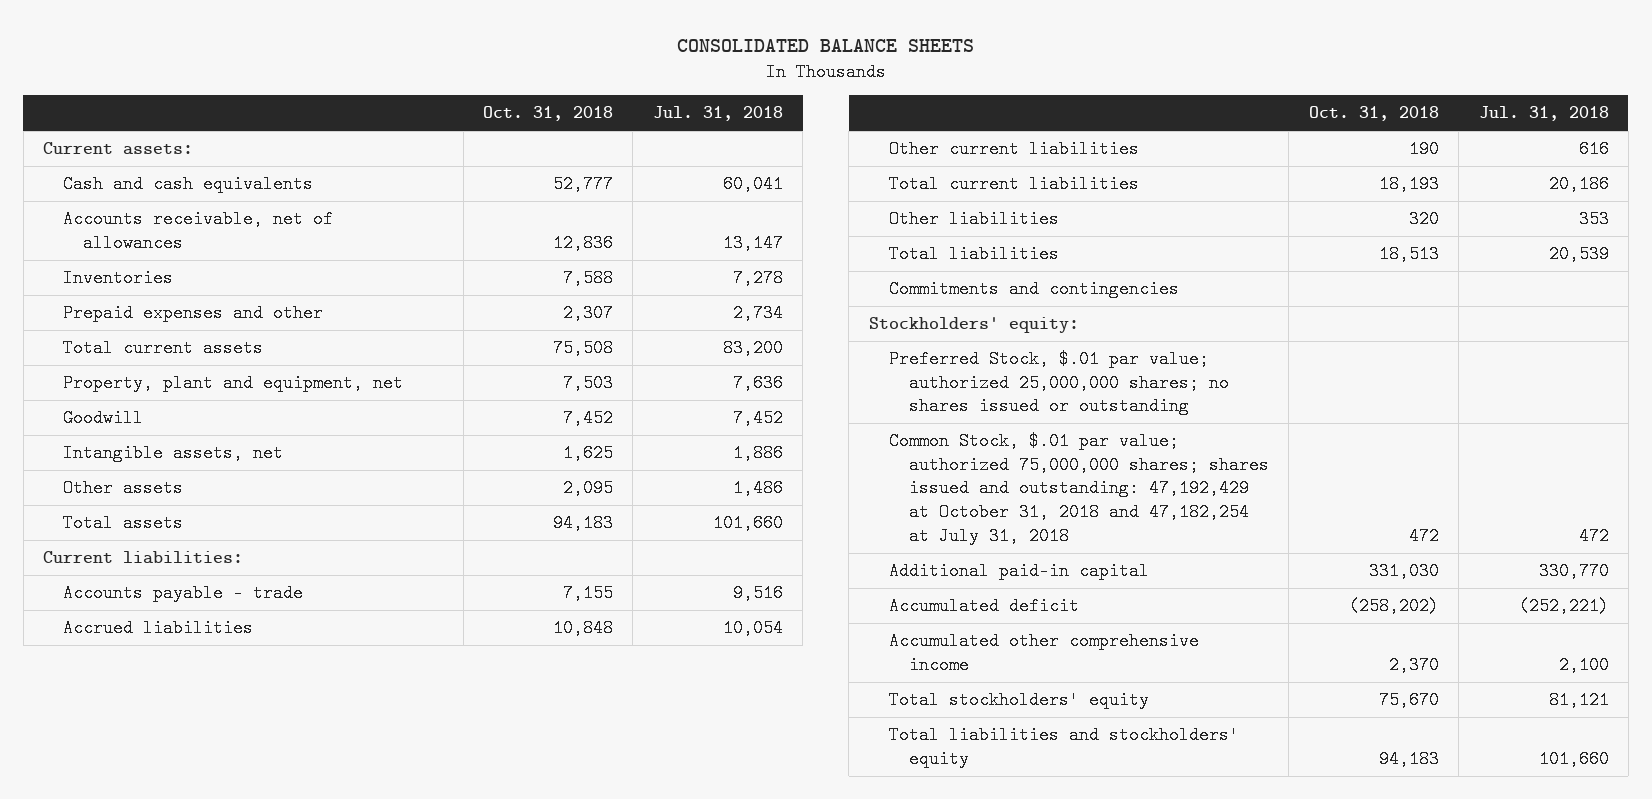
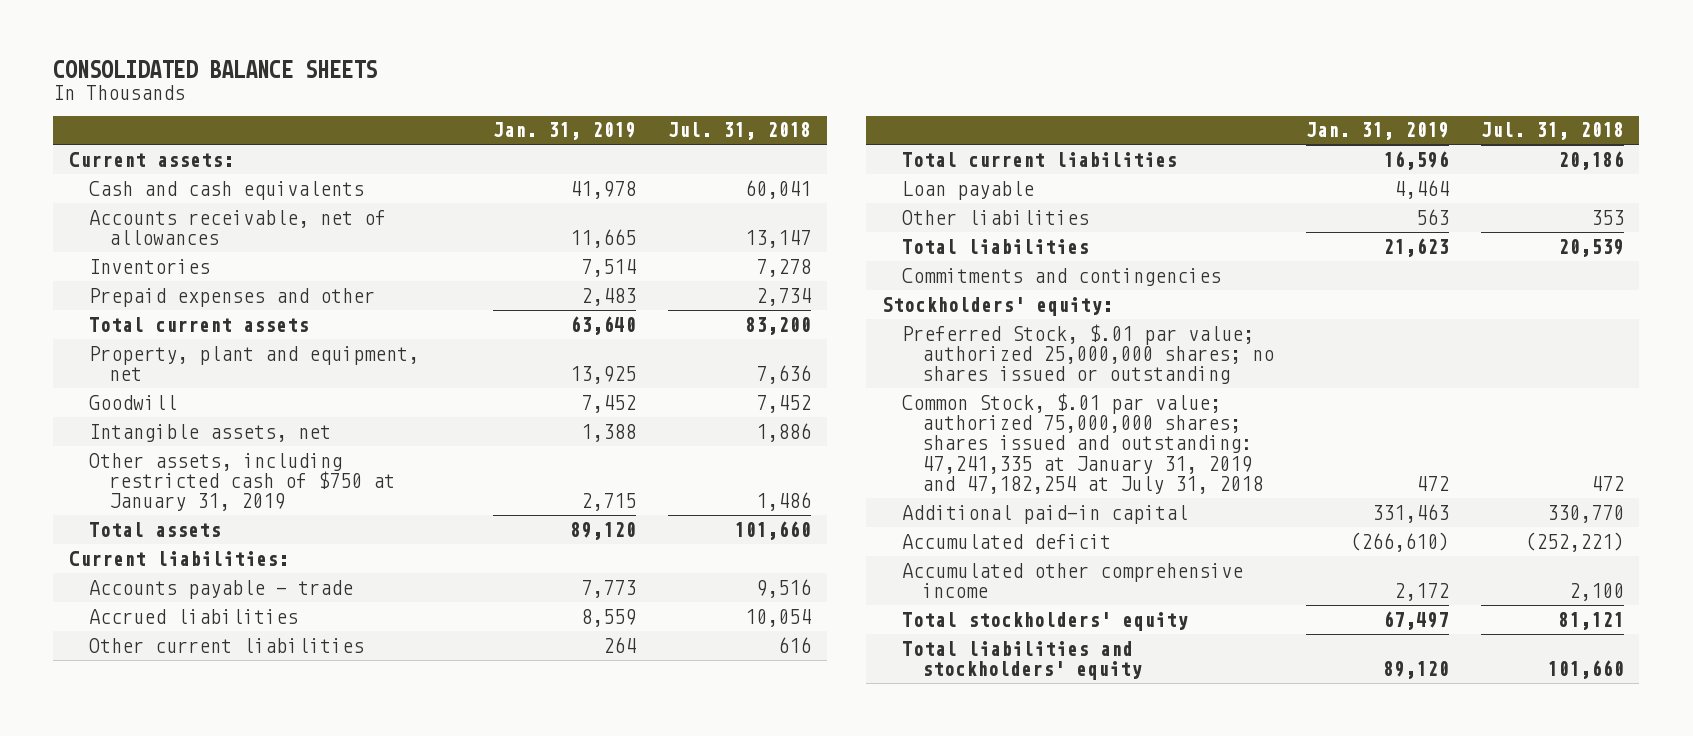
- | Oct. 31, 2018 | Jul. 31, 2018
+ | Jan. 31, 2019 | Jul. 31, 2018
- Other assets | 2,095 | 1,486
+ Other assets, including restricted cash of $750 at January 31, 2019 | 2,715 | 1,486
+ Loan payable | 4,464 |
- Common Stock, $.01 par value; authorized 75,000,000 shares; shares issued and outstanding: 47,192,429 at October 31, 2018 and 47,182,254 at July 31, 2018 | 472 | 472
+ Common Stock, $.01 par value; authorized 75,000,000 shares; shares issued and outstanding: 47,241,335 at January 31, 2019 and 47,182,254 at July 31, 2018 | 472 | 472

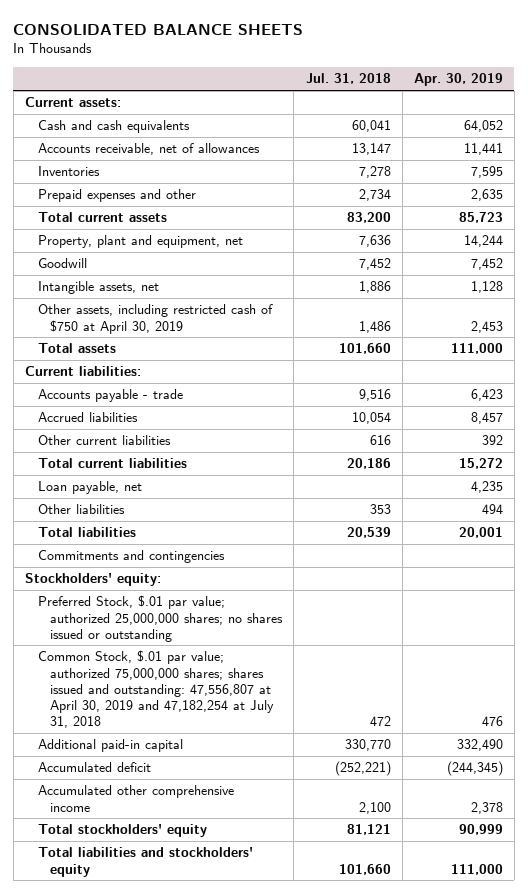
- | Jan. 31, 2019 | Jul. 31, 2018
+ | Jul. 31, 2018 | Apr. 30, 2019
- Other assets, including restricted cash of $750 at January 31, 2019 | 2,715 | 1,486
+ Other assets, including restricted cash of $750 at April 30, 2019 | 1,486 | 2,453
- Loan payable | 4,464 |
+ Loan payable, net | | 4,235
- Common Stock, $.01 par value; authorized 75,000,000 shares; shares issued and outstanding: 47,241,335 at January 31, 2019 and 47,182,254 at July 31, 2018 | 472 | 472
+ Common Stock, $.01 par value; authorized 75,000,000 shares; shares issued and outstanding: 47,556,807 at April 30, 2019 and 47,182,254 at July 31, 2018 | 472 | 476

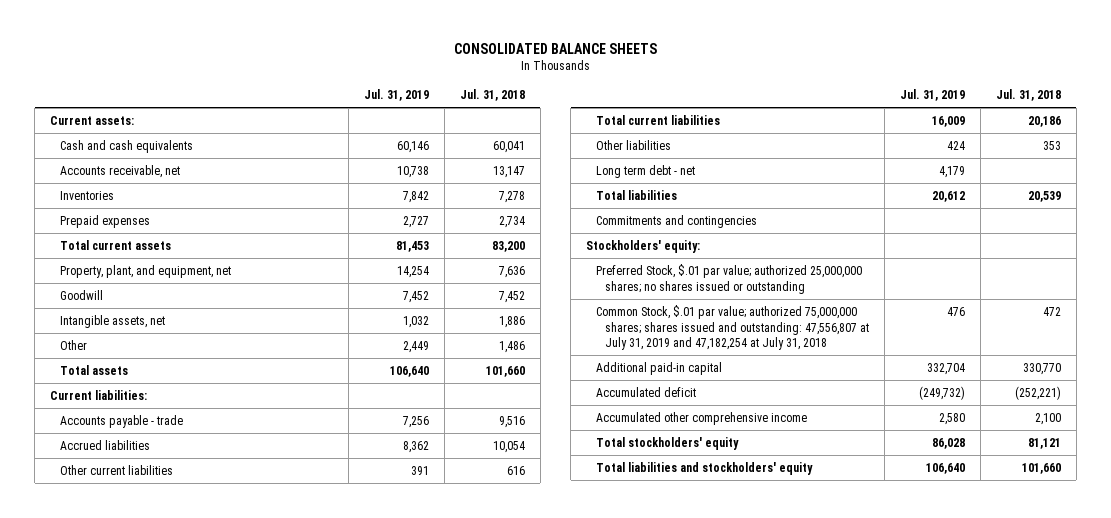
- | Jul. 31, 2018 | Apr. 30, 2019
+ | Jul. 31, 2019 | Jul. 31, 2018
- Accounts receivable, net of allowances | 13,147 | 11,441
+ Accounts receivable, net | 10,738 | 13,147
- Prepaid expenses and other | 2,734 | 2,635
+ Prepaid expenses | 2,727 | 2,734
- Property, plant and equipment, net | 7,636 | 14,244
+ Property, plant, and equipment, net | 14,254 | 7,636
- Other assets, including restricted cash of $750 at April 30, 2019 | 1,486 | 2,453
+ Other | 2,449 | 1,486
- Loan payable, net | | 4,235
+ Long term debt - net | 4,179 |
- Common Stock, $.01 par value; authorized 75,000,000 shares; shares issued and outstanding: 47,556,807 at April 30, 2019 and 47,182,254 at July 31, 2018 | 472 | 476
+ Common Stock, $.01 par value; authorized 75,000,000 shares; shares issued and outstanding: 47,556,807 at July 31, 2019 and 47,182,254 at July 31, 2018 | 476 | 472

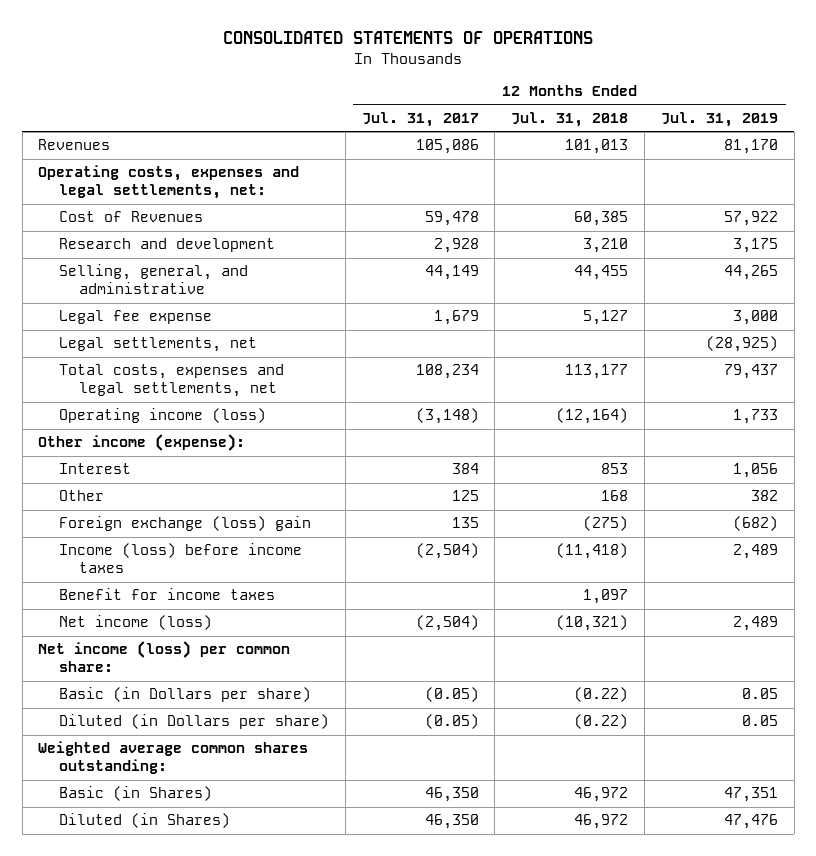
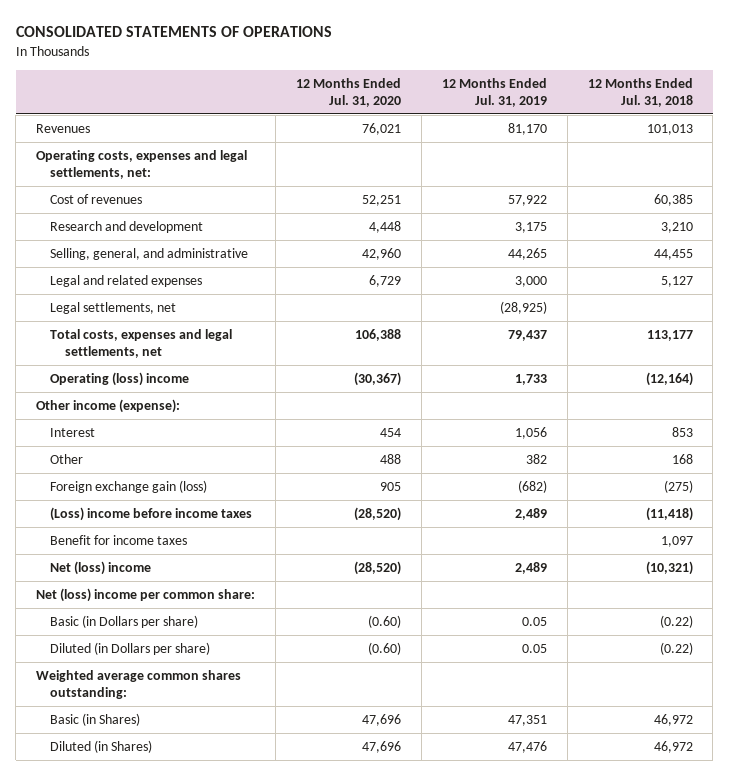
- | 12 Months Ended Jul. 31, 2017 | 12 Months Ended Jul. 31, 2018 | 12 Months Ended Jul. 31, 2019
+ | 12 Months Ended Jul. 31, 2020 | 12 Months Ended Jul. 31, 2019 | 12 Months Ended Jul. 31, 2018
- Cost of Revenues | 59,478 | 60,385 | 57,922
+ Cost of revenues | 52,251 | 57,922 | 60,385
- Legal fee expense | 1,679 | 5,127 | 3,000
+ Legal and related expenses | 6,729 | 3,000 | 5,127
- Operating income (loss) | (3,148) | (12,164) | 1,733
+ Operating (loss) income | (30,367) | 1,733 | (12,164)
- Foreign exchange (loss) gain | 135 | (275) | (682)
- Income (loss) before income taxes | (2,504) | (11,418) | 2,489
+ Foreign exchange gain (loss) | 905 | (682) | (275)
+ (Loss) income before income taxes | (28,520) | 2,489 | (11,418)
- Net income (loss) | (2,504) | (10,321) | 2,489
- Net income (loss) per common share:
+ Net (loss) income | (28,520) | 2,489 | (10,321)
+ Net (loss) income per common share:

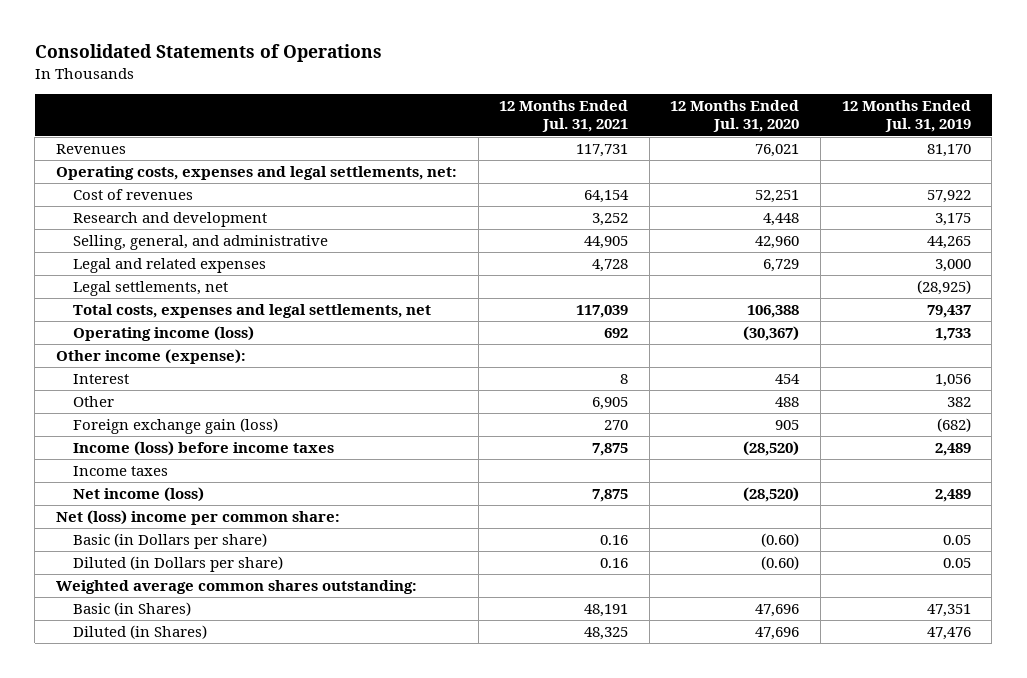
- CONSOLIDATED STATEMENTS OF OPERATIONS
+ Consolidated Statements of Operations
- | 12 Months Ended Jul. 31, 2020 | 12 Months Ended Jul. 31, 2019 | 12 Months Ended Jul. 31, 2018
+ | 12 Months Ended Jul. 31, 2021 | 12 Months Ended Jul. 31, 2020 | 12 Months Ended Jul. 31, 2019
- Operating (loss) income | (30,367) | 1,733 | (12,164)
+ Operating income (loss) | 692 | (30,367) | 1,733
- (Loss) income before income taxes | (28,520) | 2,489 | (11,418)
- Benefit for income taxes | | | 1,097
- Net (loss) income | (28,520) | 2,489 | (10,321)
+ Income (loss) before income taxes | 7,875 | (28,520) | 2,489
+ Income taxes
+ Net income (loss) | 7,875 | (28,520) | 2,489

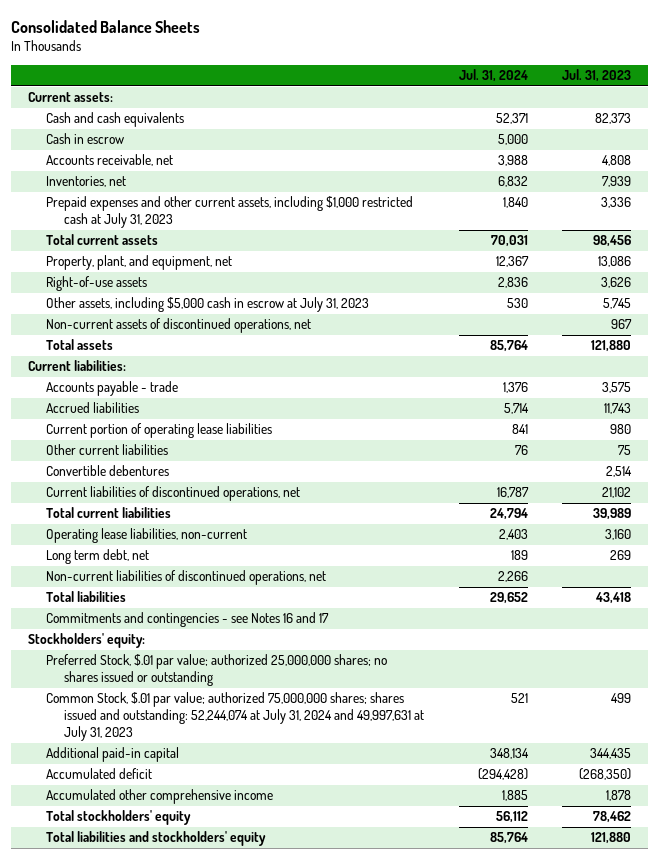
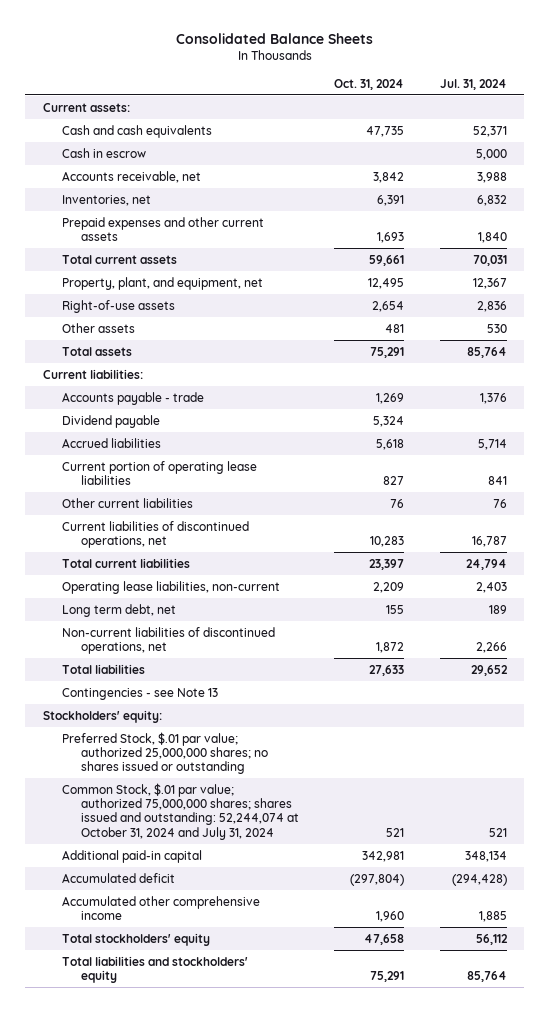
- | Jul. 31, 2024 | Jul. 31, 2023
+ | Oct. 31, 2024 | Jul. 31, 2024
- Prepaid expenses and other current assets, including $1,000 restricted cash at July 31, 2023 | 1,840 | 3,336
+ Prepaid expenses and other current assets | 1,693 | 1,840
- Other assets, including $5,000 cash in escrow at July 31, 2023 | 530 | 5,745
- Non-current assets of discontinued operations, net | | 967
+ Other assets | 481 | 530
+ Dividend payable | 5,324 |
- Convertible debentures | | 2,514
- Commitments and contingencies - see Notes 16 and 17
+ Contingencies - see Note 13
- Common Stock, $.01 par value; authorized 75,000,000 shares; shares issued and outstanding: 52,244,074 at July 31, 2024 and 49,997,631 at July 31, 2023 | 521 | 499
+ Common Stock, $.01 par value; authorized 75,000,000 shares; shares issued and outstanding: 52,244,074 at October 31, 2024 and July 31, 2024 | 521 | 521

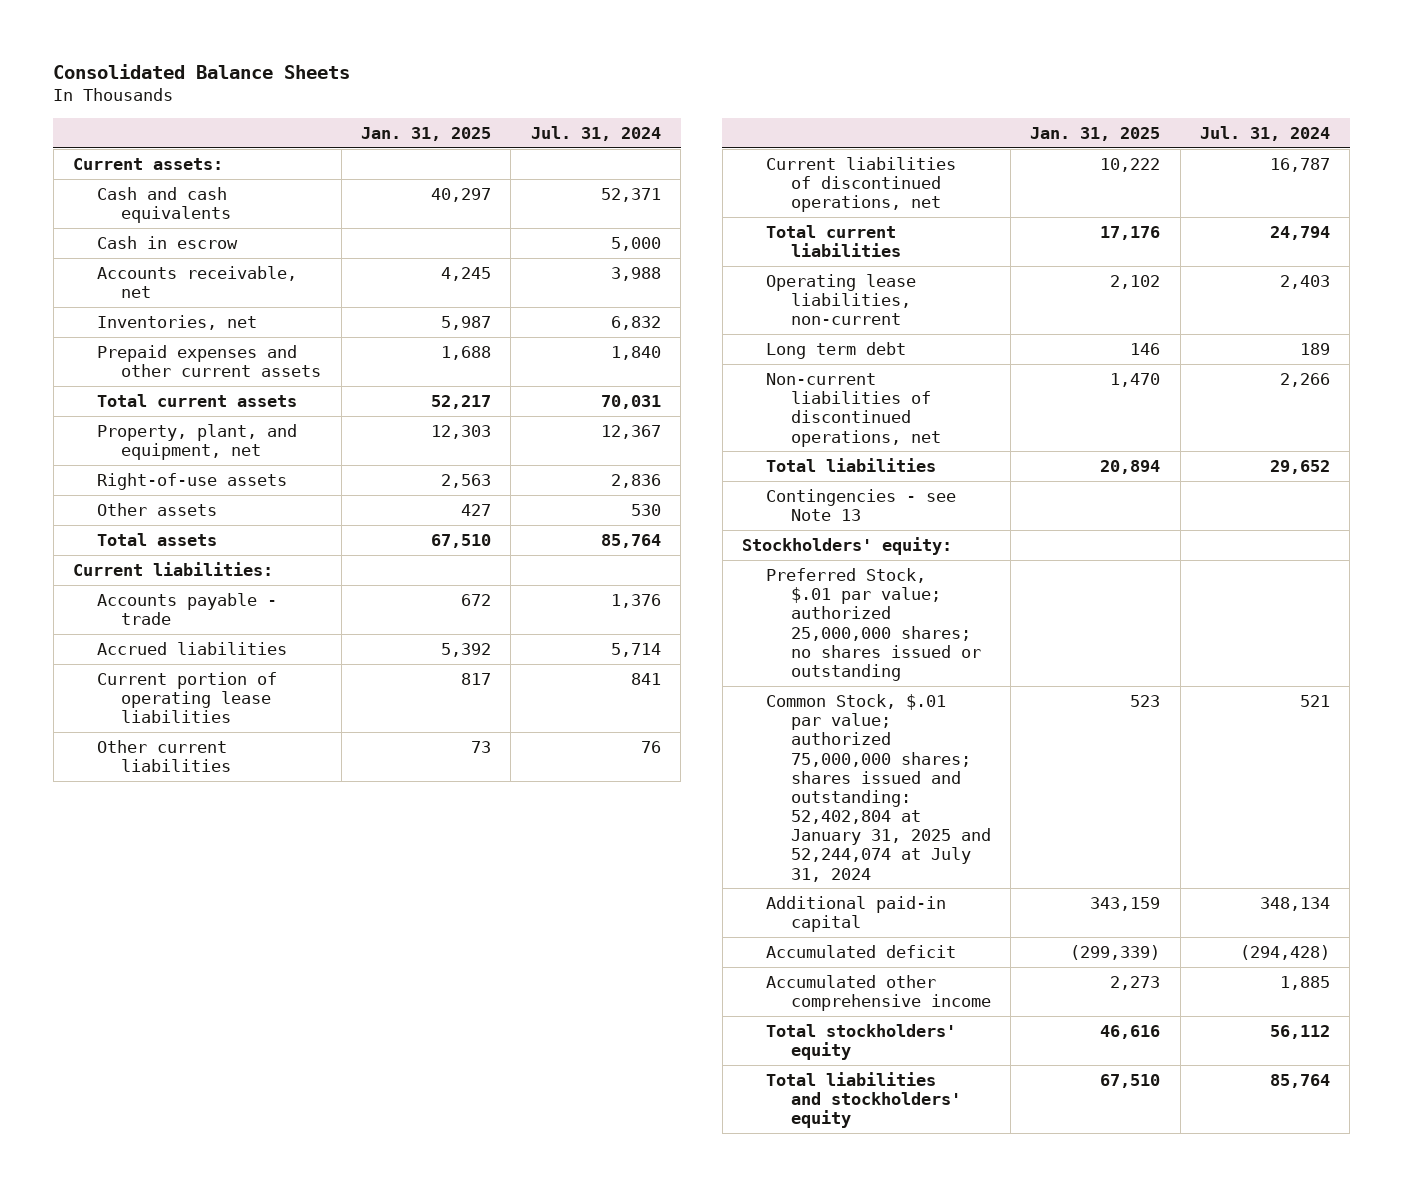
- | Oct. 31, 2024 | Jul. 31, 2024
+ | Jan. 31, 2025 | Jul. 31, 2024
- Dividend payable | 5,324 |
- Long term debt, net | 155 | 189
+ Long term debt | 146 | 189
- Common Stock, $.01 par value; authorized 75,000,000 shares; shares issued and outstanding: 52,244,074 at October 31, 2024 and July 31, 2024 | 521 | 521
+ Common Stock, $.01 par value; authorized 75,000,000 shares; shares issued and outstanding: 52,402,804 at January 31, 2025 and 52,244,074 at July 31, 2024 | 523 | 521

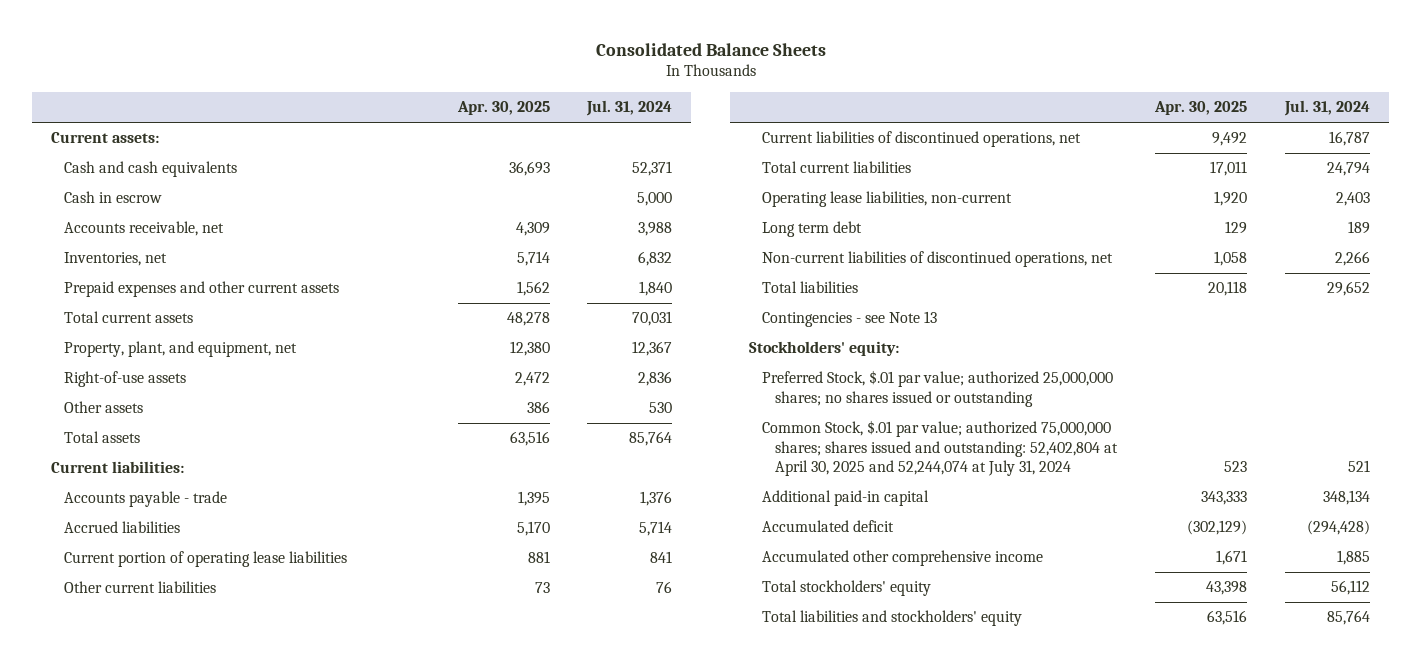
- | Jan. 31, 2025 | Jul. 31, 2024
+ | Apr. 30, 2025 | Jul. 31, 2024
- Common Stock, $.01 par value; authorized 75,000,000 shares; shares issued and outstanding: 52,402,804 at January 31, 2025 and 52,244,074 at July 31, 2024 | 523 | 521
+ Common Stock, $.01 par value; authorized 75,000,000 shares; shares issued and outstanding: 52,402,804 at April 30, 2025 and 52,244,074 at July 31, 2024 | 523 | 521

